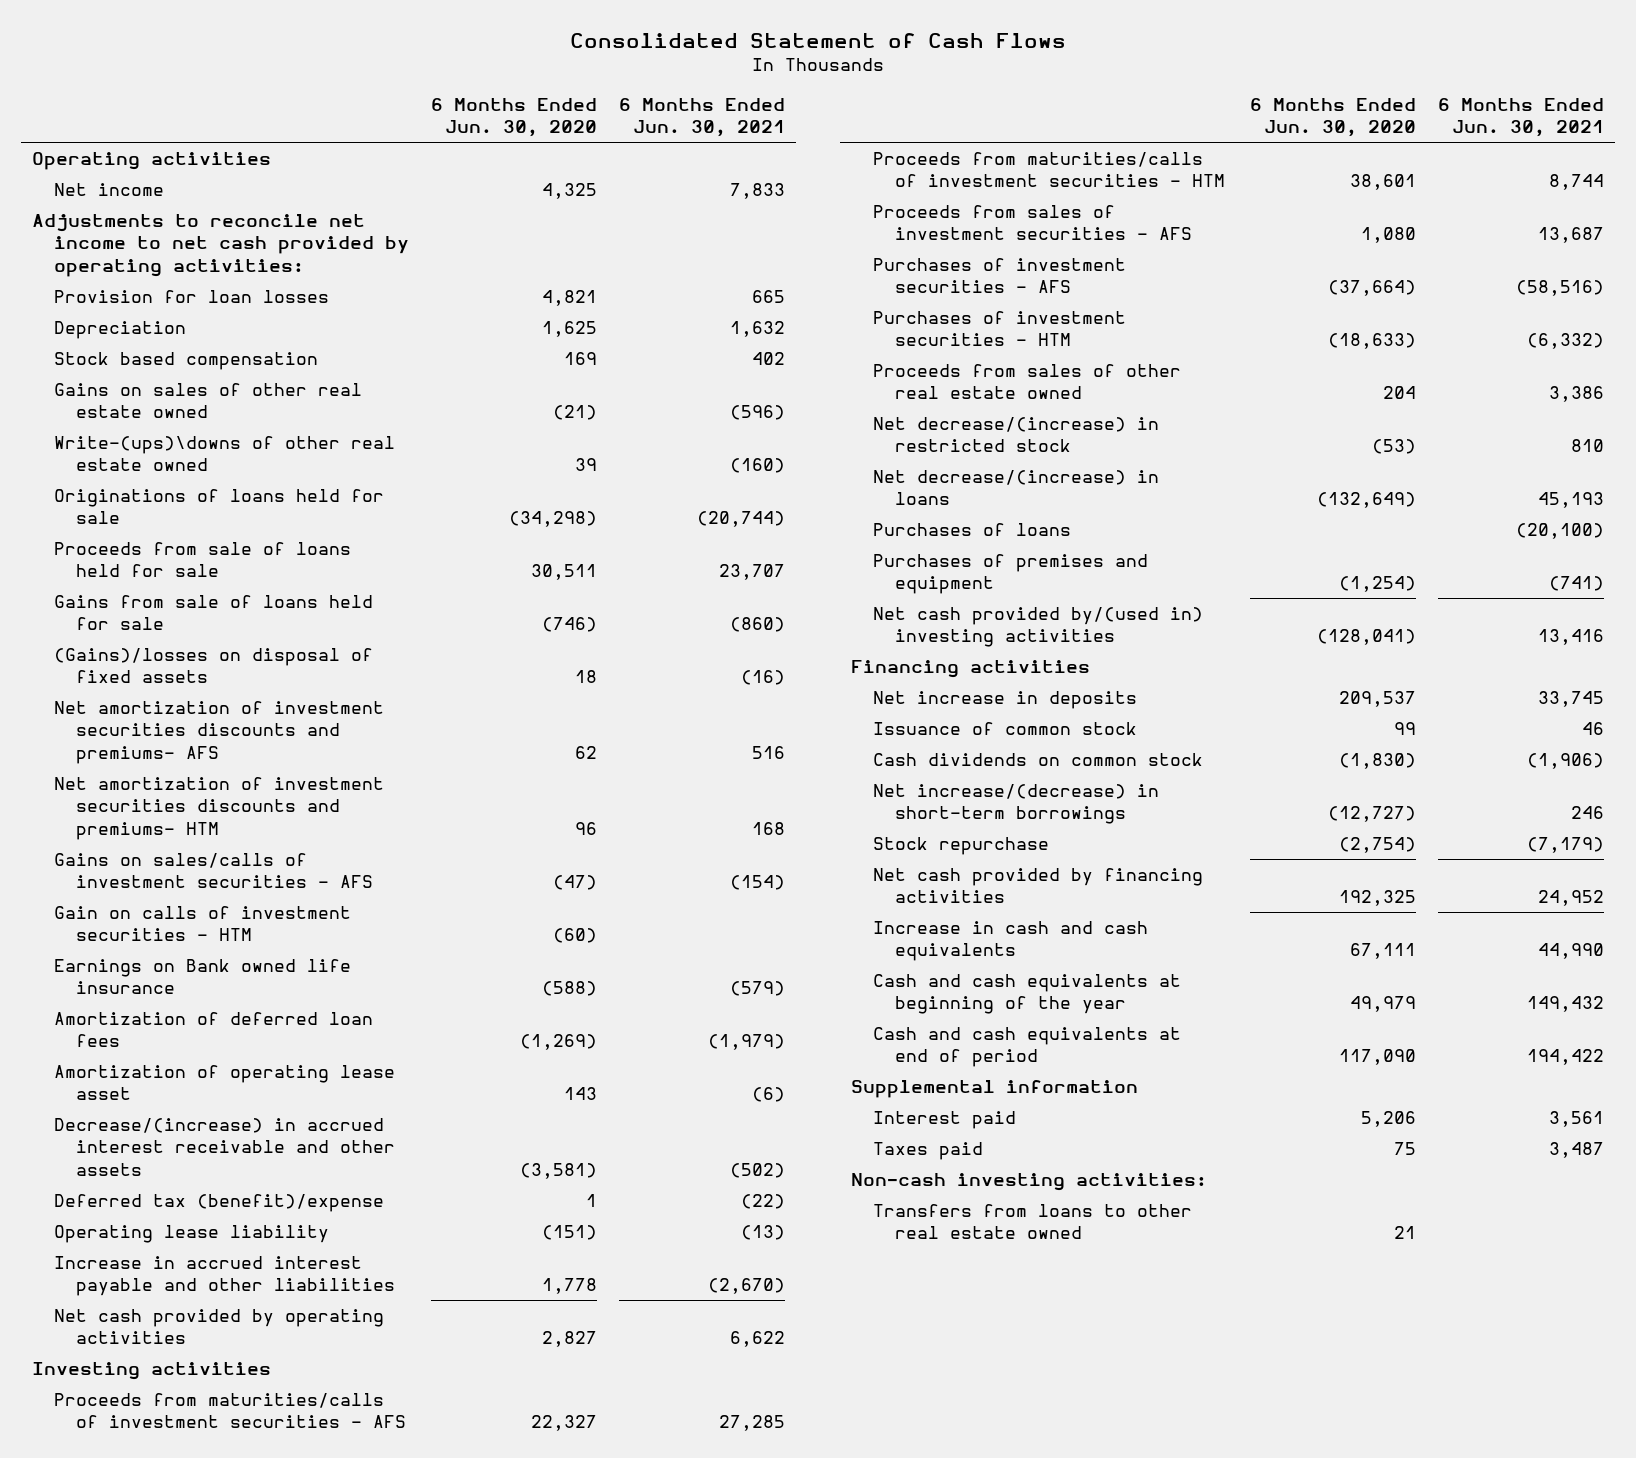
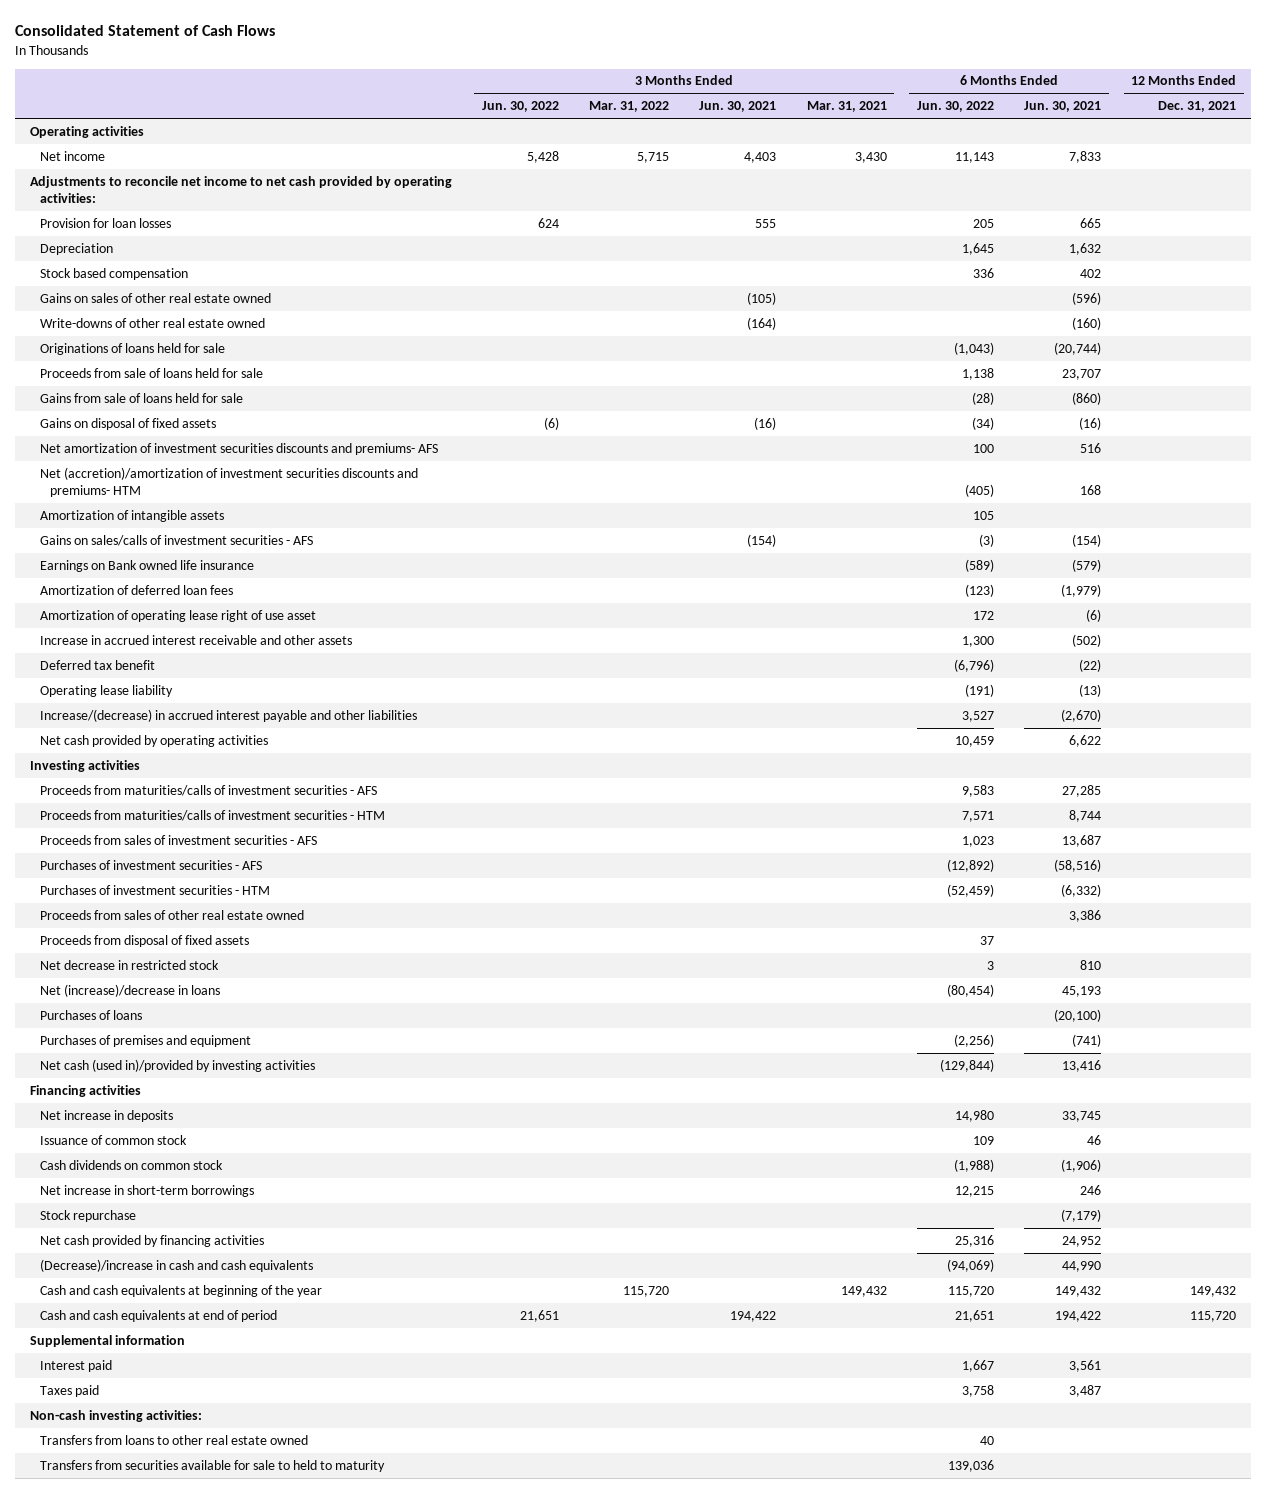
- | 6 Months Ended Jun. 30, 2020 | 6 Months Ended Jun. 30, 2021
+ | 3 Months Ended Jun. 30, 2022 | 3 Months Ended Mar. 31, 2022 | 3 Months Ended Jun. 30, 2021 | 3 Months Ended Mar. 31, 2021 | 6 Months Ended Jun. 30, 2022 | 6 Months Ended Jun. 30, 2021 | 12 Months Ended Dec. 31, 2021
- Write-(ups)\downs of other real estate owned | 39 | (160)
+ Write-downs of other real estate owned | | | (164) | | | (160) |
- (Gains)/losses on disposal of fixed assets | 18 | (16)
+ Gains on disposal of fixed assets | (6) | | (16) | | (34) | (16) |
- Net amortization of investment securities discounts and premiums- HTM | 96 | 168
+ Net (accretion)/amortization of investment securities discounts and premiums- HTM | | | | | (405) | 168 |
+ Amortization of intangible assets | | | | | 105 | |
- Gain on calls of investment securities - HTM | (60) |
- Amortization of operating lease asset | 143 | (6)
- Decrease/(increase) in accrued interest receivable and other assets | (3,581) | (502)
- Deferred tax (benefit)/expense | 1 | (22)
+ Amortization of operating lease right of use asset | | | | | 172 | (6) |
+ Increase in accrued interest receivable and other assets | | | | | 1,300 | (502) |
+ Deferred tax benefit | | | | | (6,796) | (22) |
- Increase in accrued interest payable and other liabilities | 1,778 | (2,670)
+ Increase/(decrease) in accrued interest payable and other liabilities | | | | | 3,527 | (2,670) |
- Net decrease/(increase) in restricted stock | (53) | 810
- Net decrease/(increase) in loans | (132,649) | 45,193
+ Proceeds from disposal of fixed assets | | | | | 37 | |
+ Net decrease in restricted stock | | | | | 3 | 810 |
+ Net (increase)/decrease in loans | | | | | (80,454) | 45,193 |
- Net cash provided by/(used in) investing activities | (128,041) | 13,416
+ Net cash (used in)/provided by investing activities | | | | | (129,844) | 13,416 |
- Net increase/(decrease) in short-term borrowings | (12,727) | 246
+ Net increase in short-term borrowings | | | | | 12,215 | 246 |
- Increase in cash and cash equivalents | 67,111 | 44,990
+ (Decrease)/increase in cash and cash equivalents | | | | | (94,069) | 44,990 |
+ Transfers from securities available for sale to held to maturity | | | | | 139,036 | |

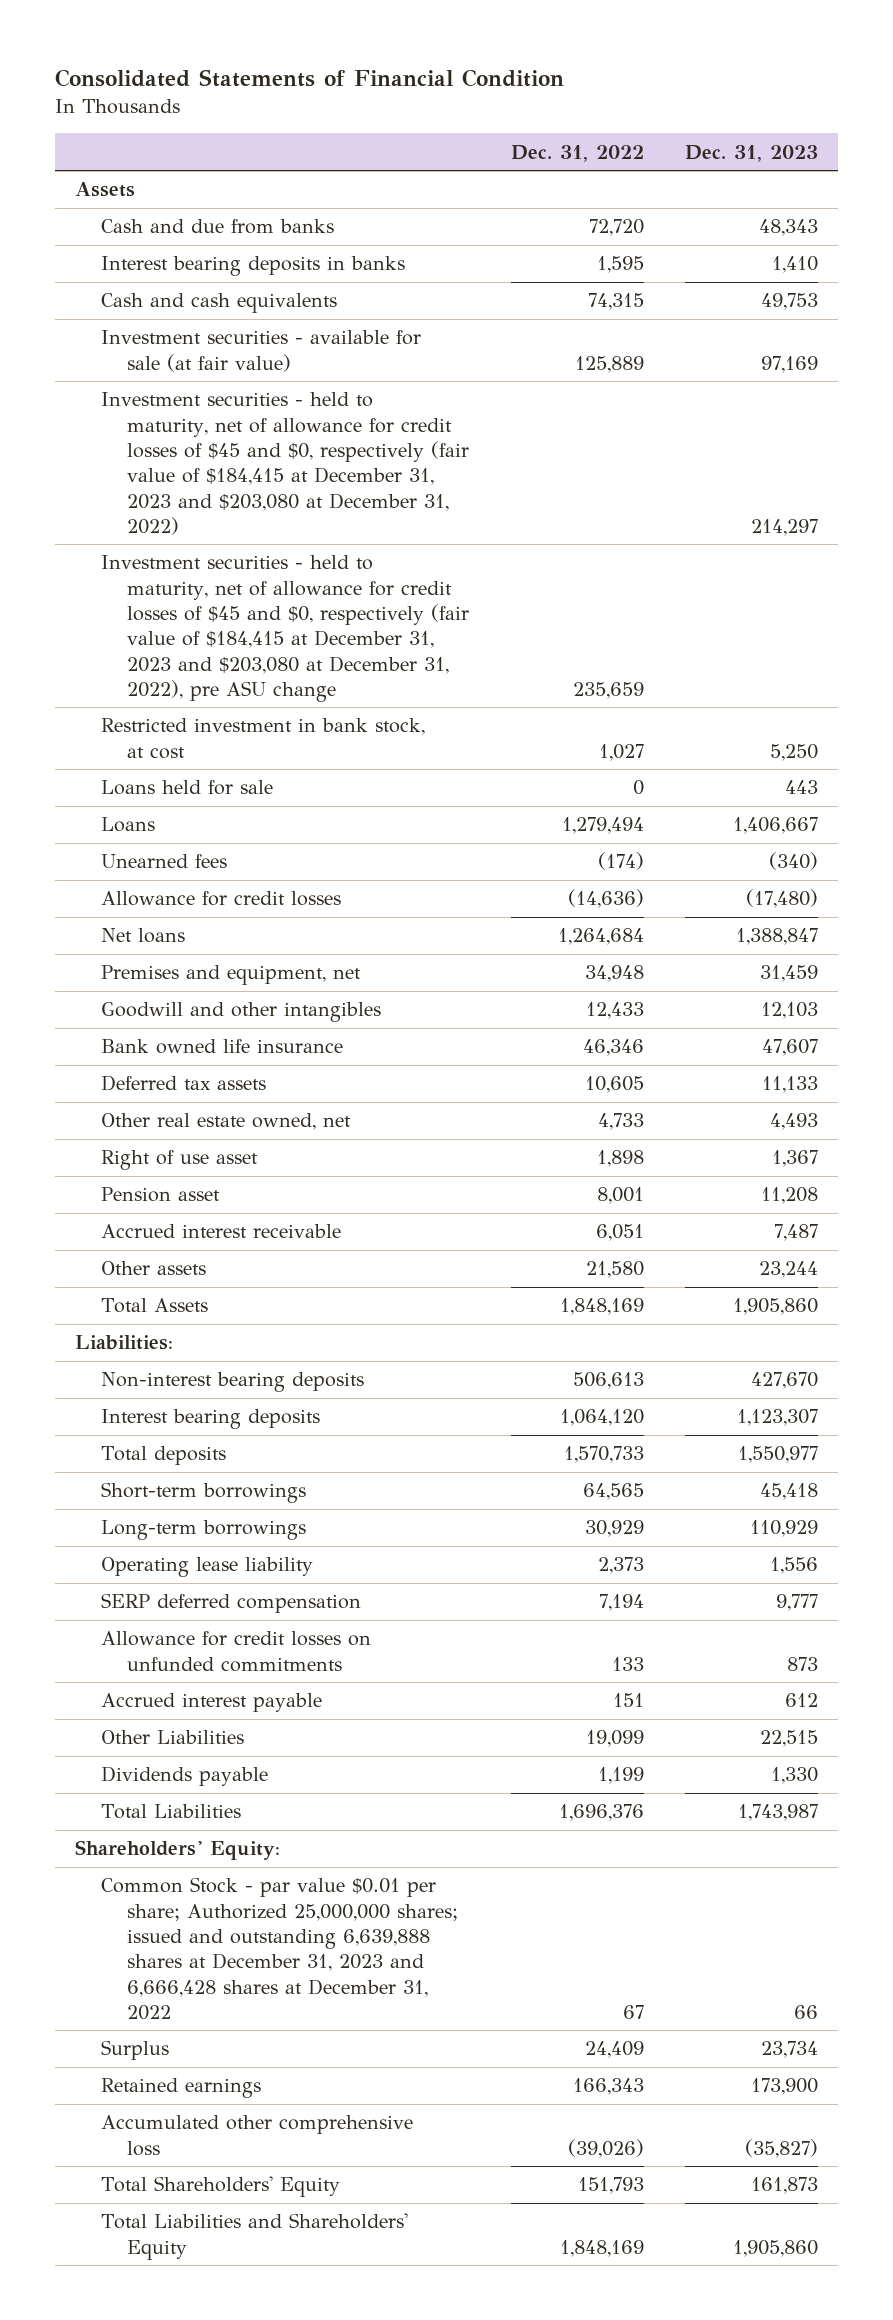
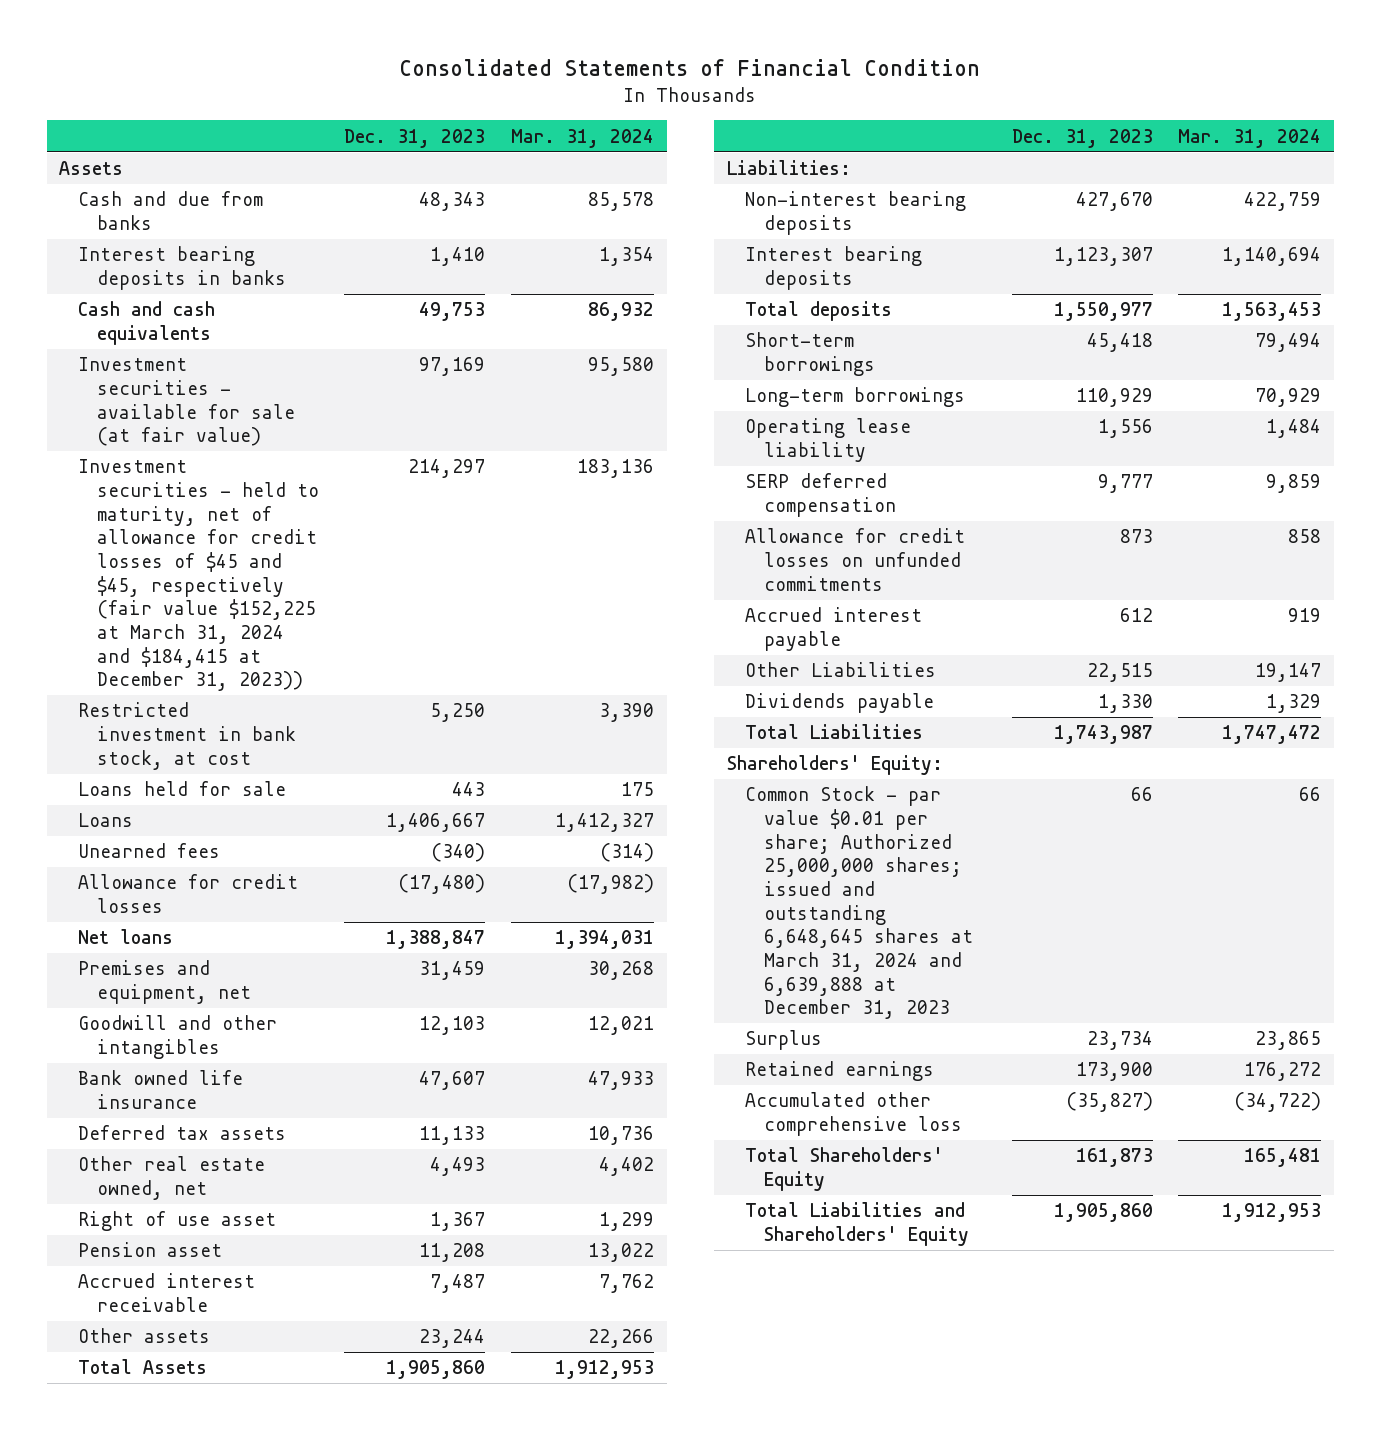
- | Dec. 31, 2022 | Dec. 31, 2023
+ | Dec. 31, 2023 | Mar. 31, 2024
- Investment securities - held to maturity, net of allowance for credit losses of $45 and $0, respectively (fair value of $184,415 at December 31, 2023 and $203,080 at December 31, 2022) | | 214,297
- Investment securities - held to maturity, net of allowance for credit losses of $45 and $0, respectively (fair value of $184,415 at December 31, 2023 and $203,080 at December 31, 2022), pre ASU change | 235,659 |
+ Investment securities - held to maturity, net of allowance for credit losses of $45 and $45, respectively (fair value $152,225 at March 31, 2024 and $184,415 at December 31, 2023)) | 214,297 | 183,136
- Common Stock - par value $0.01 per share; Authorized 25,000,000 shares; issued and outstanding 6,639,888 shares at December 31, 2023 and 6,666,428 shares at December 31, 2022 | 67 | 66
+ Common Stock - par value $0.01 per share; Authorized 25,000,000 shares; issued and outstanding 6,648,645 shares at March 31, 2024 and 6,639,888 at December 31, 2023 | 66 | 66

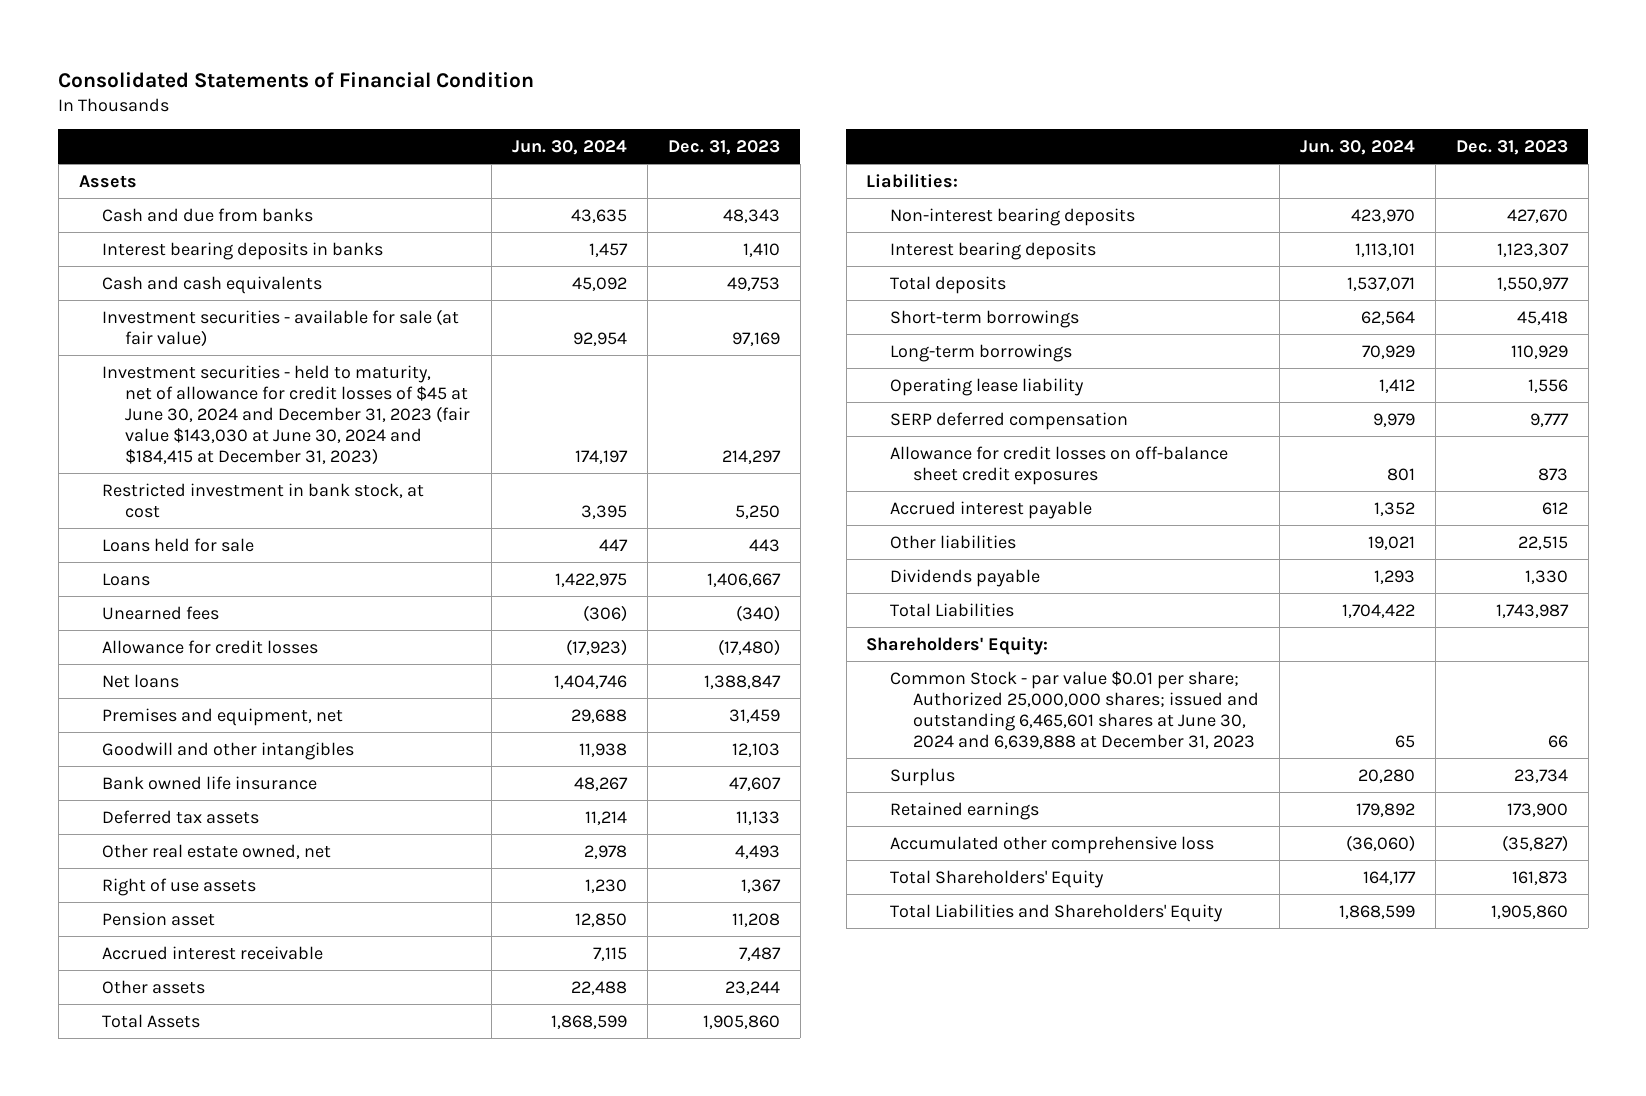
- | Dec. 31, 2023 | Mar. 31, 2024
+ | Jun. 30, 2024 | Dec. 31, 2023
- Investment securities - held to maturity, net of allowance for credit losses of $45 and $45, respectively (fair value $152,225 at March 31, 2024 and $184,415 at December 31, 2023)) | 214,297 | 183,136
+ Investment securities - held to maturity, net of allowance for credit losses of $45 at June 30, 2024 and December 31, 2023 (fair value $143,030 at June 30, 2024 and $184,415 at December 31, 2023) | 174,197 | 214,297
- Right of use asset | 1,367 | 1,299
+ Right of use assets | 1,230 | 1,367
- Allowance for credit losses on unfunded commitments | 873 | 858
+ Allowance for credit losses on off-balance sheet credit exposures | 801 | 873
- Other Liabilities | 22,515 | 19,147
+ Other liabilities | 19,021 | 22,515
- Common Stock - par value $0.01 per share; Authorized 25,000,000 shares; issued and outstanding 6,648,645 shares at March 31, 2024 and 6,639,888 at December 31, 2023 | 66 | 66
+ Common Stock - par value $0.01 per share; Authorized 25,000,000 shares; issued and outstanding 6,465,601 shares at June 30, 2024 and 6,639,888 at December 31, 2023 | 65 | 66

